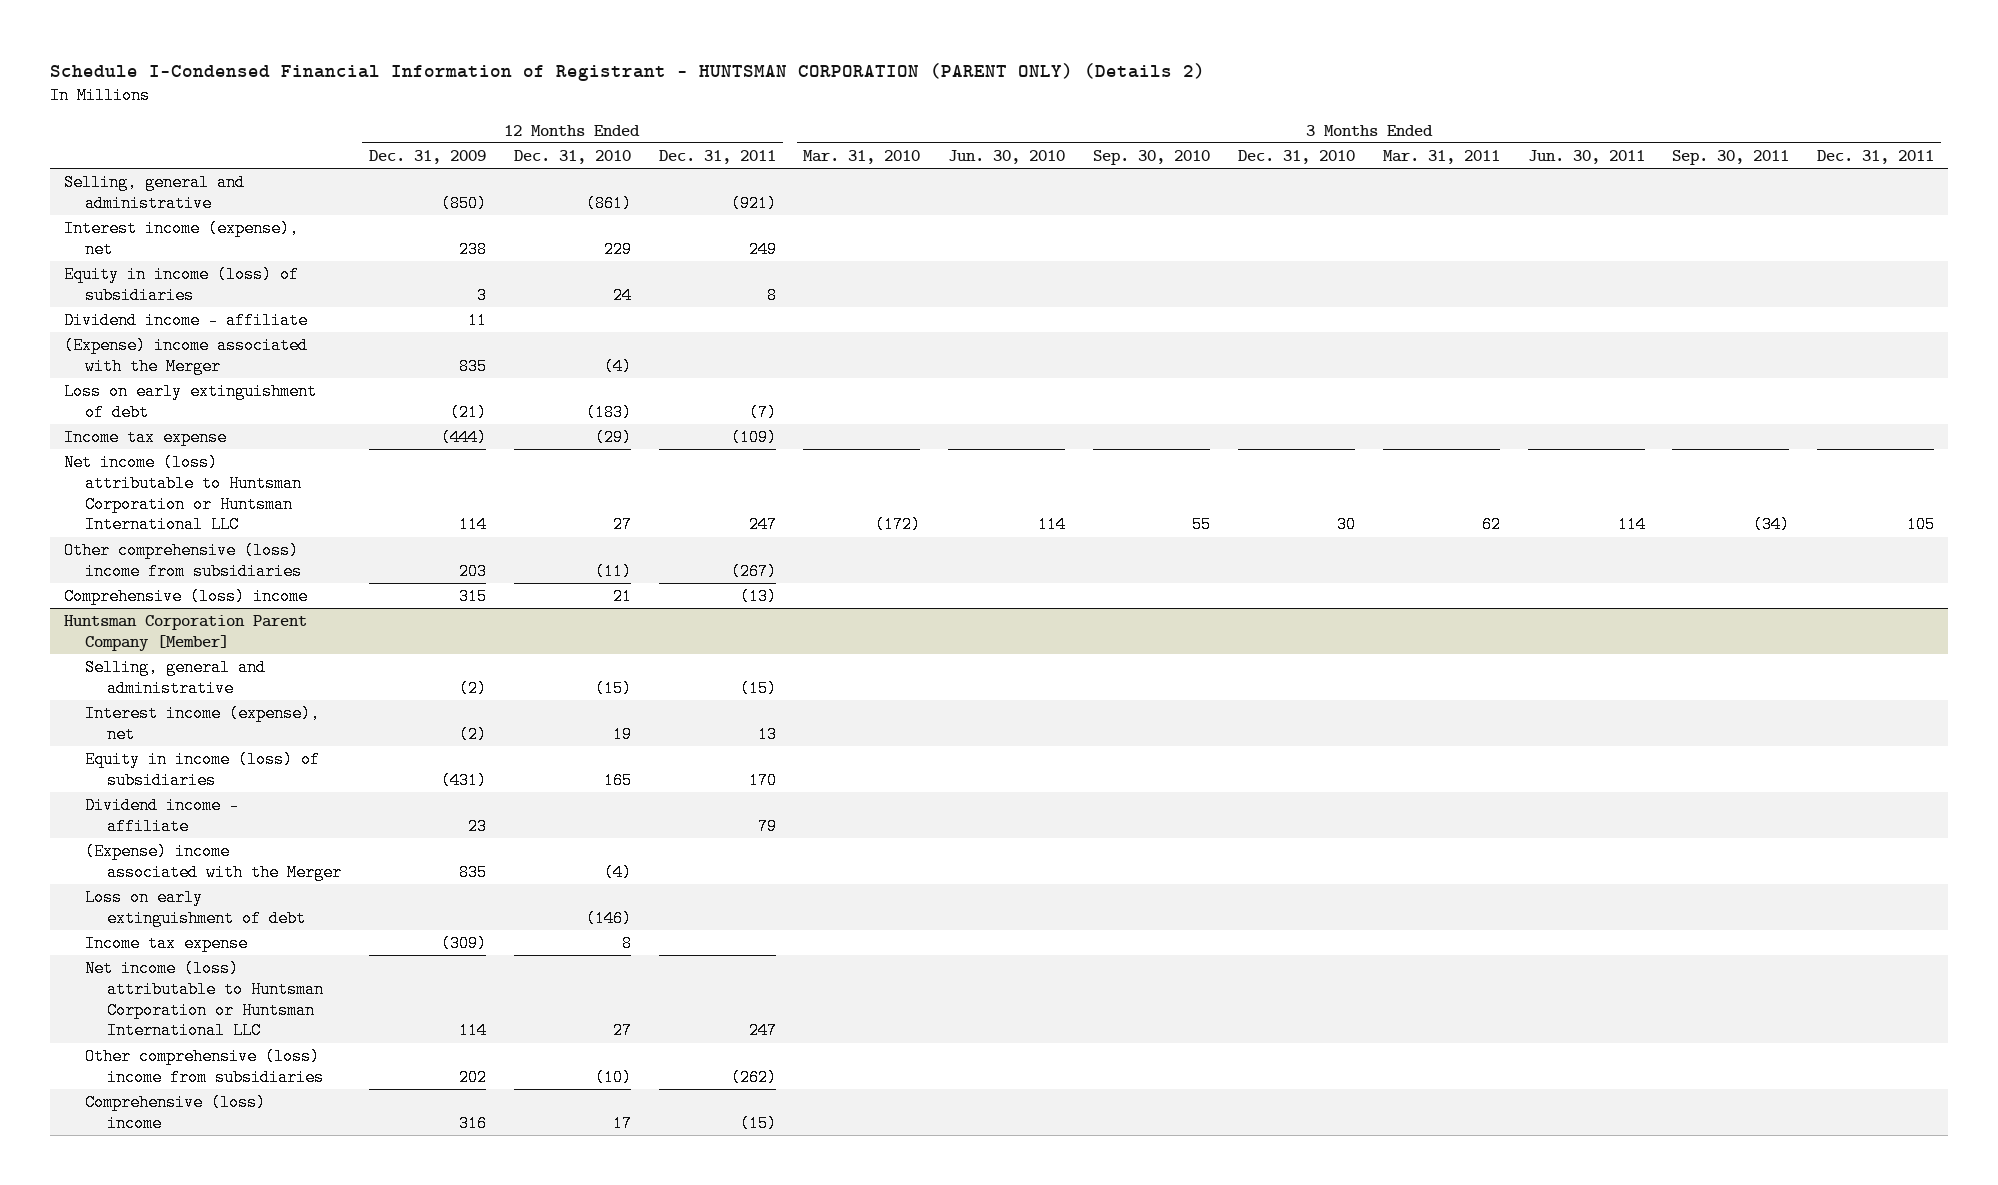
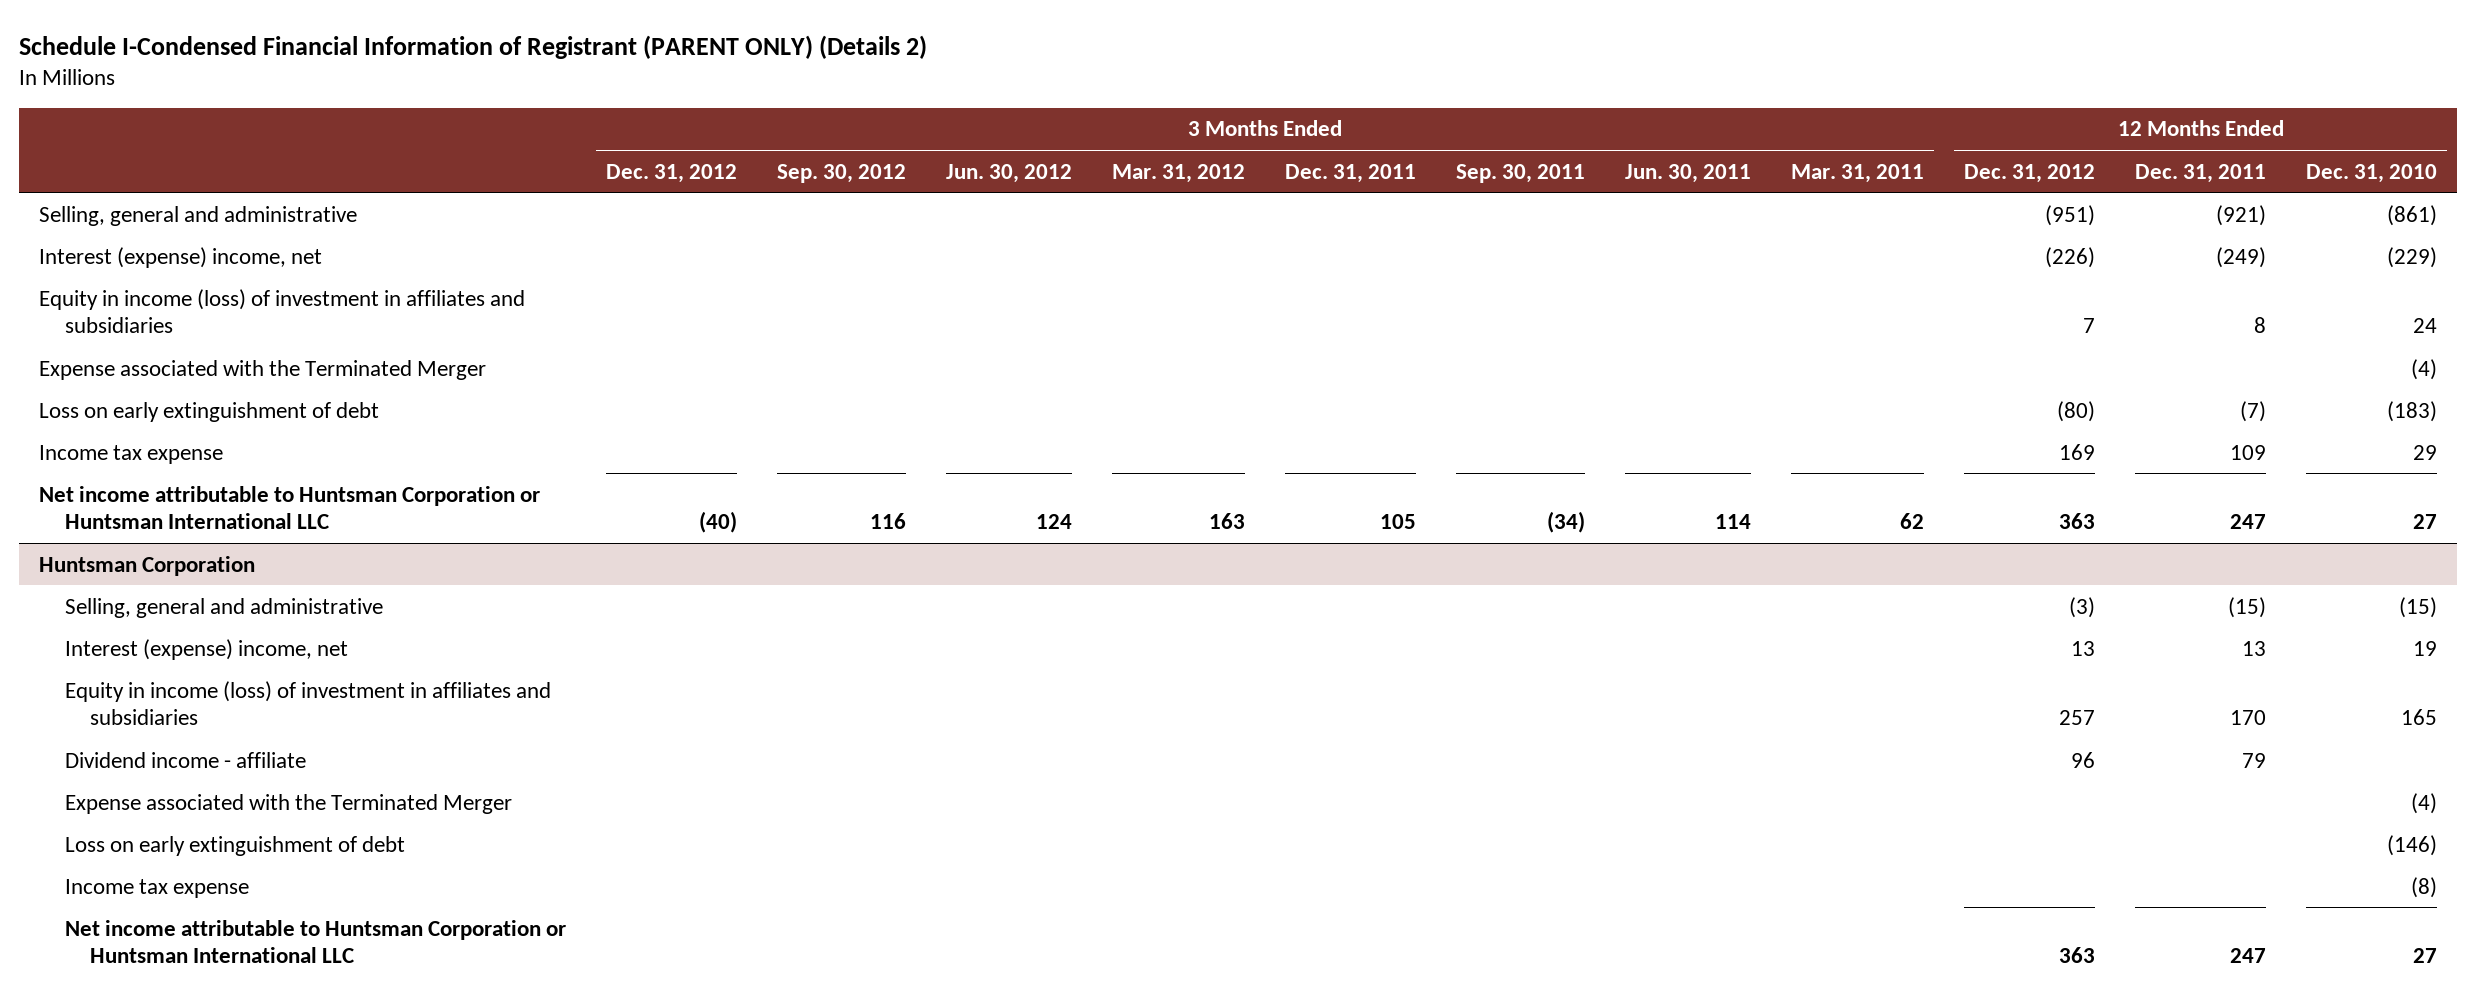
- Schedule I-Condensed Financial Information of Registrant - HUNTSMAN CORPORATION (PARENT ONLY) (Details 2)
+ Schedule I-Condensed Financial Information of Registrant (PARENT ONLY) (Details 2)
- | 12 Months Ended Dec. 31, 2009 | 12 Months Ended Dec. 31, 2010 | 12 Months Ended Dec. 31, 2011 | 3 Months Ended Mar. 31, 2010 | 3 Months Ended Jun. 30, 2010 | 3 Months Ended Sep. 30, 2010 | 3 Months Ended Dec. 31, 2010 | 3 Months Ended Mar. 31, 2011 | 3 Months Ended Jun. 30, 2011 | 3 Months Ended Sep. 30, 2011 | 3 Months Ended Dec. 31, 2011
+ | 3 Months Ended Dec. 31, 2012 | 3 Months Ended Sep. 30, 2012 | 3 Months Ended Jun. 30, 2012 | 3 Months Ended Mar. 31, 2012 | 3 Months Ended Dec. 31, 2011 | 3 Months Ended Sep. 30, 2011 | 3 Months Ended Jun. 30, 2011 | 3 Months Ended Mar. 31, 2011 | 12 Months Ended Dec. 31, 2012 | 12 Months Ended Dec. 31, 2011 | 12 Months Ended Dec. 31, 2010
- Interest income (expense), net | 238 | 229 | 249 | | | | | | | |
- Equity in income (loss) of subsidiaries | 3 | 24 | 8 | | | | | | | |
- Dividend income - affiliate | 11 | | | | | | | | | |
- (Expense) income associated with the Merger | 835 | (4) | | | | | | | | |
+ Interest (expense) income, net | | | | | | | | | (226) | (249) | (229)
+ Equity in income (loss) of investment in affiliates and subsidiaries | | | | | | | | | 7 | 8 | 24
+ Expense associated with the Terminated Merger | | | | | | | | | | | (4)
- Income tax expense | (444) | (29) | (109) | | | | | | | |
- Net income (loss) attributable to Huntsman Corporation or Huntsman International LLC | 114 | 27 | 247 | (172) | 114 | 55 | 30 | 62 | 114 | (34) | 105
- Other comprehensive (loss) income from subsidiaries | 203 | (11) | (267) | | | | | | | |
- Comprehensive (loss) income | 315 | 21 | (13) | | | | | | | |
- Huntsman Corporation Parent Company [Member]
+ Income tax expense | | | | | | | | | 169 | 109 | 29
+ Net income attributable to Huntsman Corporation or Huntsman International LLC | (40) | 116 | 124 | 163 | 105 | (34) | 114 | 62 | 363 | 247 | 27
+ Huntsman Corporation
- Interest income (expense), net | (2) | 19 | 13 | | | | | | | |
- Equity in income (loss) of subsidiaries | (431) | 165 | 170 | | | | | | | |
+ Interest (expense) income, net | | | | | | | | | 13 | 13 | 19
+ Equity in income (loss) of investment in affiliates and subsidiaries | | | | | | | | | 257 | 170 | 165
- (Expense) income associated with the Merger | 835 | (4) | | | | | | | | |
+ Expense associated with the Terminated Merger | | | | | | | | | | | (4)
- Income tax expense | (309) | 8 | | | | | | | | |
- Net income (loss) attributable to Huntsman Corporation or Huntsman International LLC | 114 | 27 | 247 | | | | | | | |
- Other comprehensive (loss) income from subsidiaries | 202 | (10) | (262) | | | | | | | |
- Comprehensive (loss) income | 316 | 17 | (15) | | | | | | | |
+ Income tax expense | | | | | | | | | | | (8)
+ Net income attributable to Huntsman Corporation or Huntsman International LLC | | | | | | | | | 363 | 247 | 27

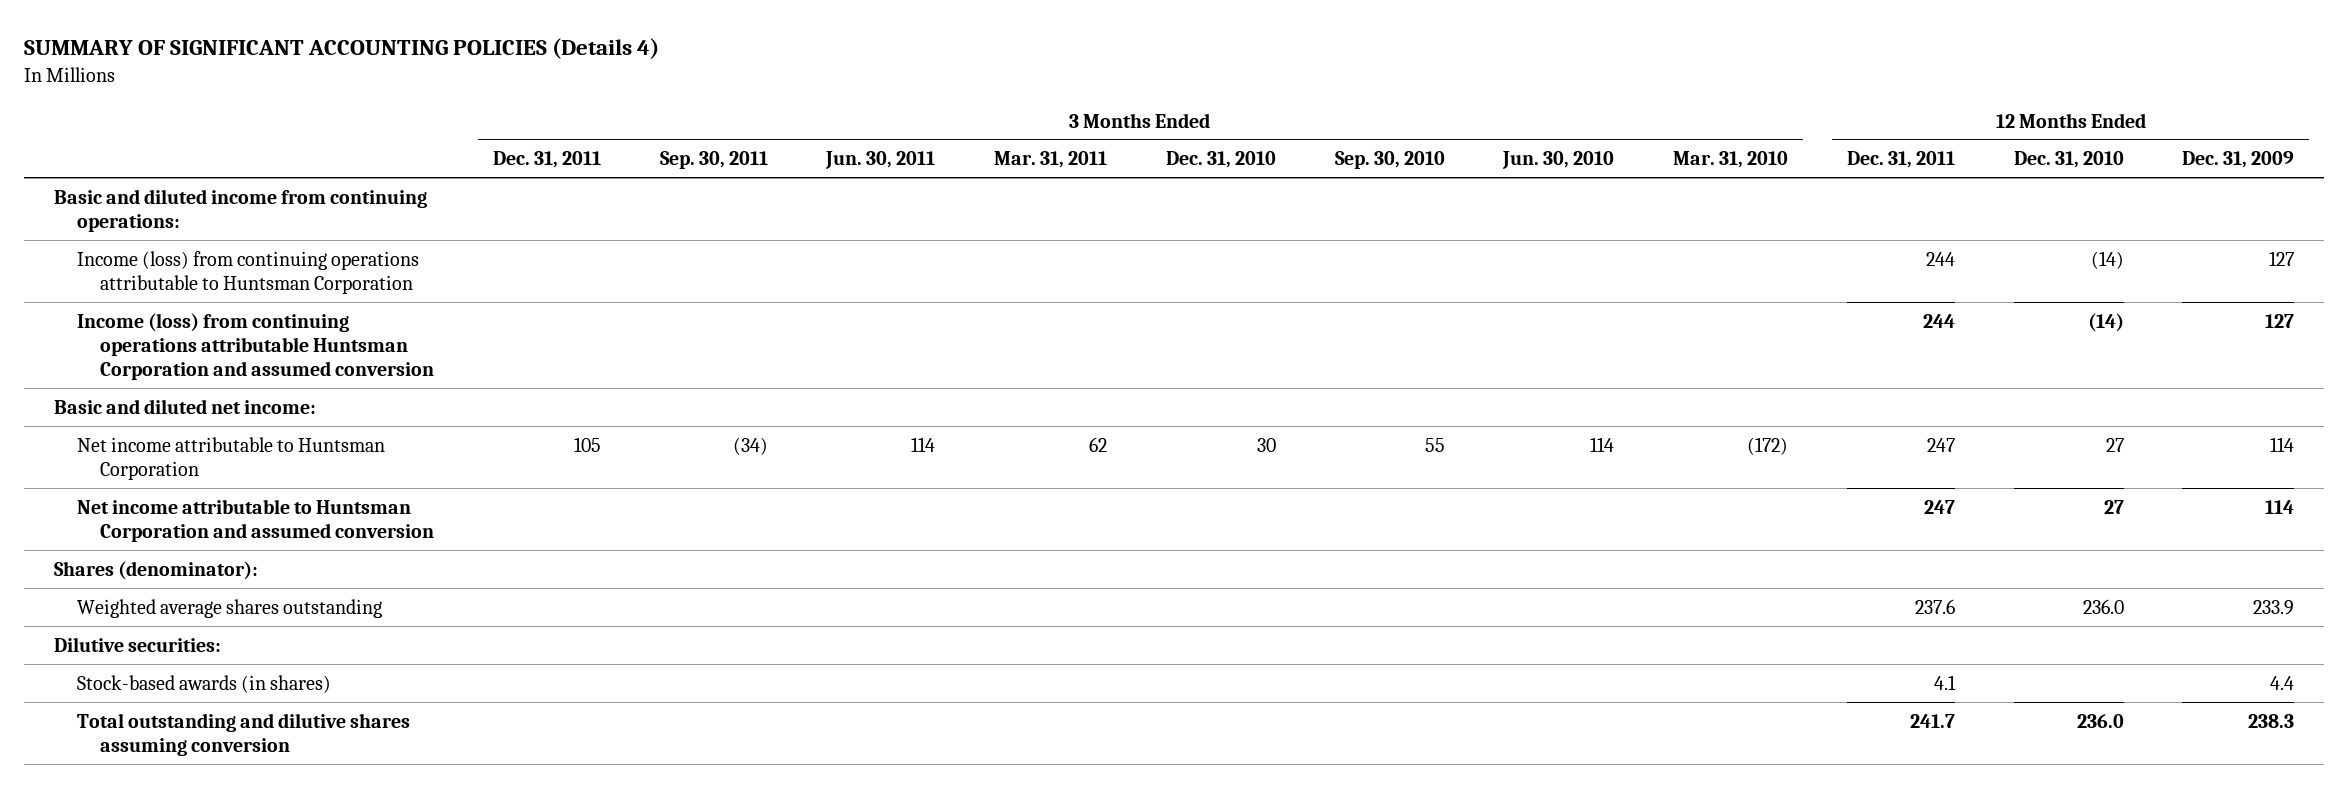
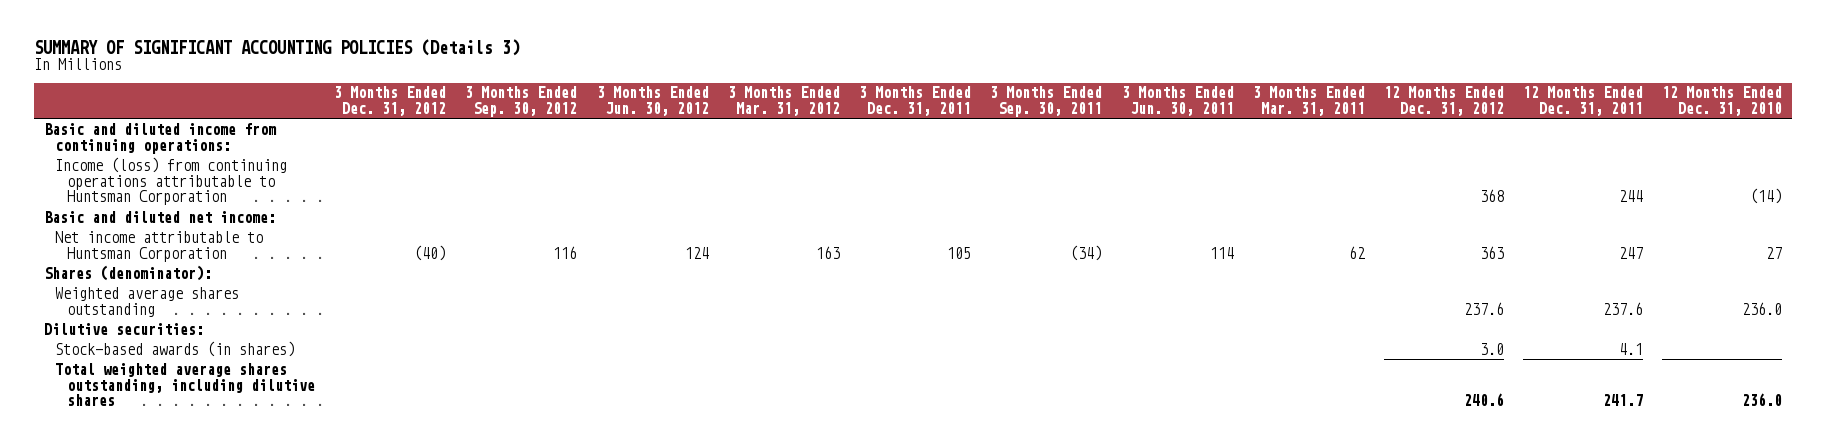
- SUMMARY OF SIGNIFICANT ACCOUNTING POLICIES (Details 4)
+ SUMMARY OF SIGNIFICANT ACCOUNTING POLICIES (Details 3)
- | 3 Months Ended Dec. 31, 2011 | 3 Months Ended Sep. 30, 2011 | 3 Months Ended Jun. 30, 2011 | 3 Months Ended Mar. 31, 2011 | 3 Months Ended Dec. 31, 2010 | 3 Months Ended Sep. 30, 2010 | 3 Months Ended Jun. 30, 2010 | 3 Months Ended Mar. 31, 2010 | 12 Months Ended Dec. 31, 2011 | 12 Months Ended Dec. 31, 2010 | 12 Months Ended Dec. 31, 2009
+ | 3 Months Ended Dec. 31, 2012 | 3 Months Ended Sep. 30, 2012 | 3 Months Ended Jun. 30, 2012 | 3 Months Ended Mar. 31, 2012 | 3 Months Ended Dec. 31, 2011 | 3 Months Ended Sep. 30, 2011 | 3 Months Ended Jun. 30, 2011 | 3 Months Ended Mar. 31, 2011 | 12 Months Ended Dec. 31, 2012 | 12 Months Ended Dec. 31, 2011 | 12 Months Ended Dec. 31, 2010
- Income (loss) from continuing operations attributable Huntsman Corporation and assumed conversion | | | | | | | | | 244 | (14) | 127
- Net income attributable to Huntsman Corporation and assumed conversion | | | | | | | | | 247 | 27 | 114
- Total outstanding and dilutive shares assuming conversion | | | | | | | | | 241.7 | 236.0 | 238.3
+ Total weighted average shares outstanding, including dilutive shares | | | | | | | | | 240.6 | 241.7 | 236.0

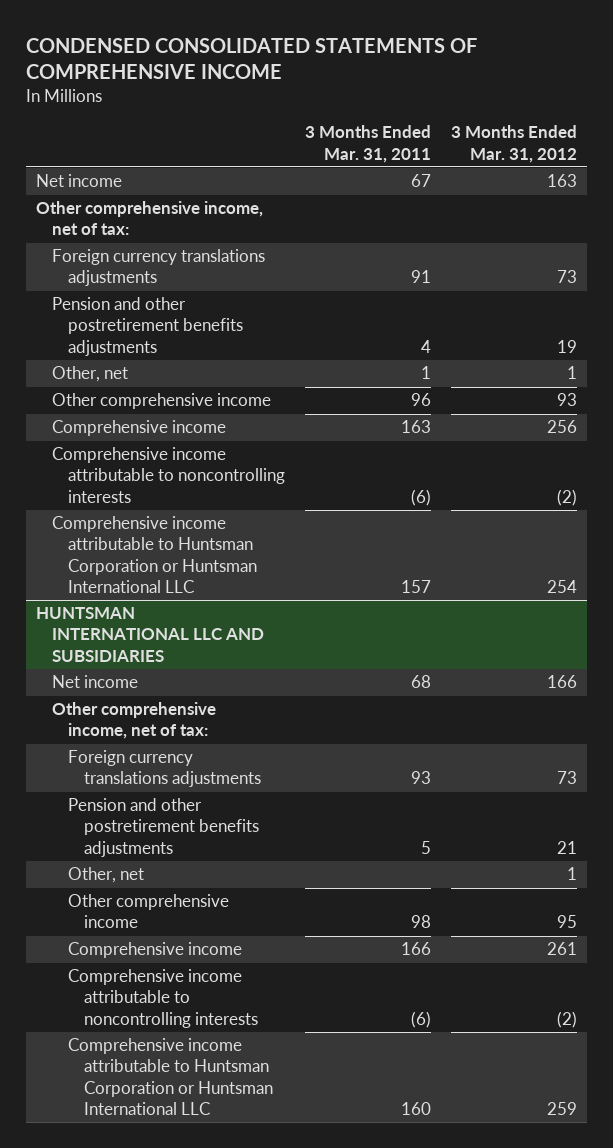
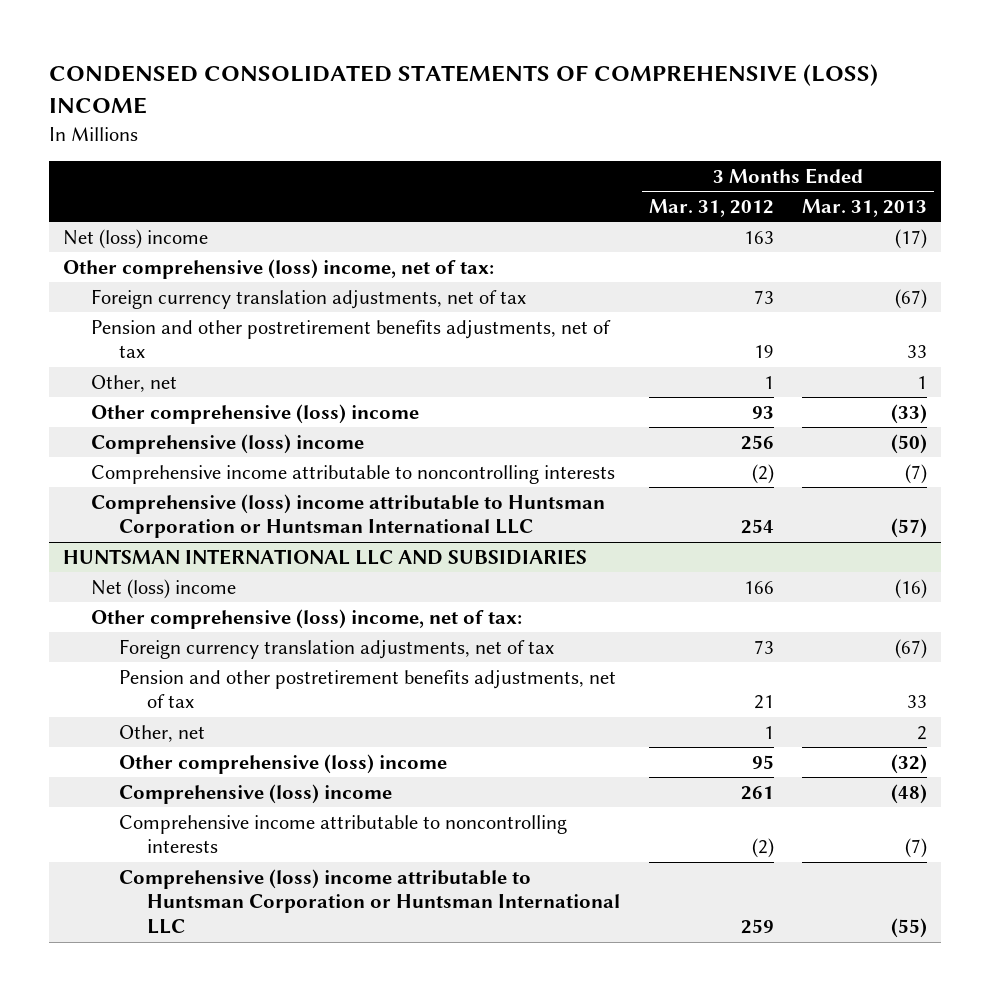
- CONDENSED CONSOLIDATED STATEMENTS OF COMPREHENSIVE INCOME
+ CONDENSED CONSOLIDATED STATEMENTS OF COMPREHENSIVE (LOSS) INCOME
- | 3 Months Ended Mar. 31, 2011 | 3 Months Ended Mar. 31, 2012
+ | 3 Months Ended Mar. 31, 2012 | 3 Months Ended Mar. 31, 2013
- Net income | 67 | 163
- Other comprehensive income, net of tax:
- Foreign currency translations adjustments | 91 | 73
- Pension and other postretirement benefits adjustments | 4 | 19
+ Net (loss) income | 163 | (17)
+ Other comprehensive (loss) income, net of tax:
+ Foreign currency translation adjustments, net of tax | 73 | (67)
+ Pension and other postretirement benefits adjustments, net of tax | 19 | 33
- Other comprehensive income | 96 | 93
- Comprehensive income | 163 | 256
+ Other comprehensive (loss) income | 93 | (33)
+ Comprehensive (loss) income | 256 | (50)
- Comprehensive income attributable to Huntsman Corporation or Huntsman International LLC | 157 | 254
+ Comprehensive (loss) income attributable to Huntsman Corporation or Huntsman International LLC | 254 | (57)
@ HUNTSMAN INTERNATIONAL LLC AND SUBSIDIARIES
- Net income | 68 | 166
- Other comprehensive income, net of tax:
- Foreign currency translations adjustments | 93 | 73
- Pension and other postretirement benefits adjustments | 5 | 21
+ Net (loss) income | 166 | (16)
+ Other comprehensive (loss) income, net of tax:
+ Foreign currency translation adjustments, net of tax | 73 | (67)
+ Pension and other postretirement benefits adjustments, net of tax | 21 | 33
- Other comprehensive income | 98 | 95
- Comprehensive income | 166 | 261
+ Other comprehensive (loss) income | 95 | (32)
+ Comprehensive (loss) income | 261 | (48)
- Comprehensive income attributable to Huntsman Corporation or Huntsman International LLC | 160 | 259
+ Comprehensive (loss) income attributable to Huntsman Corporation or Huntsman International LLC | 259 | (55)

